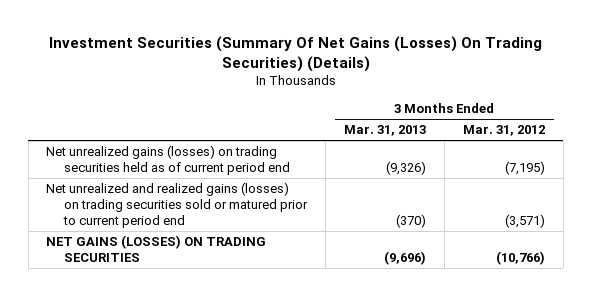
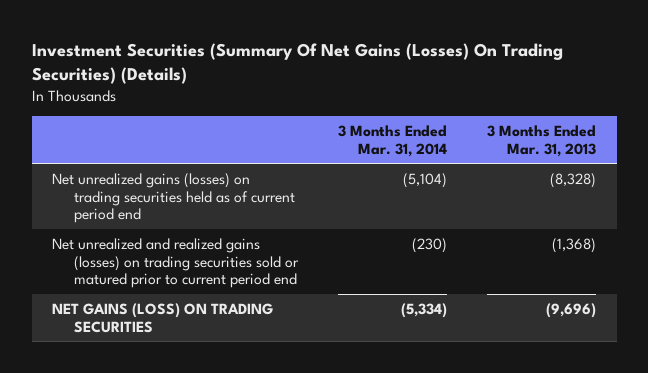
- | 3 Months Ended Mar. 31, 2013 | 3 Months Ended Mar. 31, 2012
+ | 3 Months Ended Mar. 31, 2014 | 3 Months Ended Mar. 31, 2013
- Net unrealized gains (losses) on trading securities held as of current period end | (9,326) | (7,195)
- Net unrealized and realized gains (losses) on trading securities sold or matured prior to current period end | (370) | (3,571)
- NET GAINS (LOSSES) ON TRADING SECURITIES | (9,696) | (10,766)
+ Net unrealized gains (losses) on trading securities held as of current period end | (5,104) | (8,328)
+ Net unrealized and realized gains (losses) on trading securities sold or matured prior to current period end | (230) | (1,368)
+ NET GAINS (LOSS) ON TRADING SECURITIES | (5,334) | (9,696)

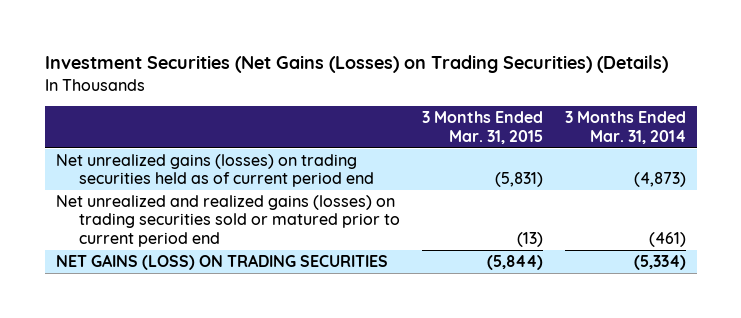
- Investment Securities (Summary Of Net Gains (Losses) On Trading Securities) (Details)
+ Investment Securities (Net Gains (Losses) on Trading Securities) (Details)
- | 3 Months Ended Mar. 31, 2014 | 3 Months Ended Mar. 31, 2013
+ | 3 Months Ended Mar. 31, 2015 | 3 Months Ended Mar. 31, 2014
- Net unrealized gains (losses) on trading securities held as of current period end | (5,104) | (8,328)
- Net unrealized and realized gains (losses) on trading securities sold or matured prior to current period end | (230) | (1,368)
+ Net unrealized gains (losses) on trading securities held as of current period end | (5,831) | (4,873)
+ Net unrealized and realized gains (losses) on trading securities sold or matured prior to current period end | (13) | (461)

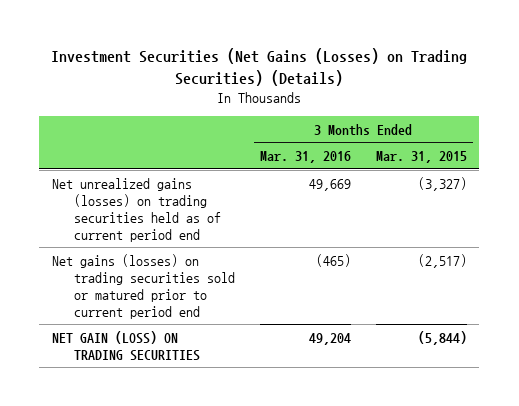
- | 3 Months Ended Mar. 31, 2015 | 3 Months Ended Mar. 31, 2014
+ | 3 Months Ended Mar. 31, 2016 | 3 Months Ended Mar. 31, 2015
- Net unrealized gains (losses) on trading securities held as of current period end | (5,831) | (4,873)
- Net unrealized and realized gains (losses) on trading securities sold or matured prior to current period end | (13) | (461)
- NET GAINS (LOSS) ON TRADING SECURITIES | (5,844) | (5,334)
+ Net unrealized gains (losses) on trading securities held as of current period end | 49,669 | (3,327)
+ Net gains (losses) on trading securities sold or matured prior to current period end | (465) | (2,517)
+ NET GAIN (LOSS) ON TRADING SECURITIES | 49,204 | (5,844)

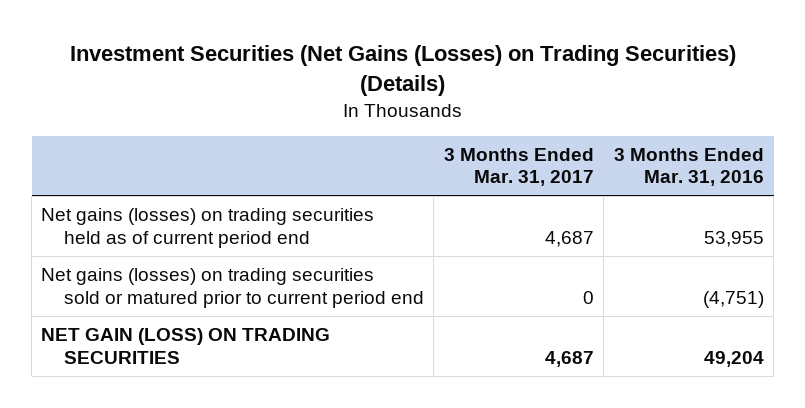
- | 3 Months Ended Mar. 31, 2016 | 3 Months Ended Mar. 31, 2015
+ | 3 Months Ended Mar. 31, 2017 | 3 Months Ended Mar. 31, 2016
- Net unrealized gains (losses) on trading securities held as of current period end | 49,669 | (3,327)
- Net gains (losses) on trading securities sold or matured prior to current period end | (465) | (2,517)
+ Net gains (losses) on trading securities held as of current period end | 4,687 | 53,955
+ Net gains (losses) on trading securities sold or matured prior to current period end | 0 | (4,751)

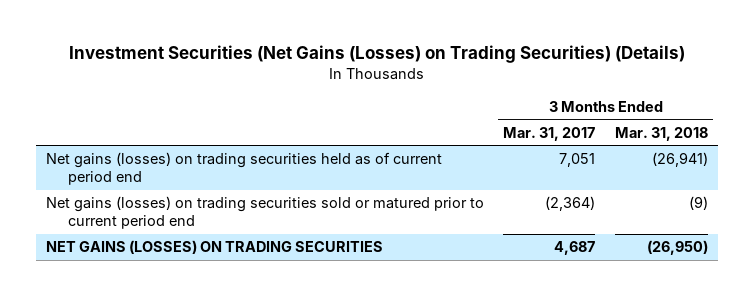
- | 3 Months Ended Mar. 31, 2017 | 3 Months Ended Mar. 31, 2016
+ | 3 Months Ended Mar. 31, 2017 | 3 Months Ended Mar. 31, 2018
- Net gains (losses) on trading securities held as of current period end | 4,687 | 53,955
- Net gains (losses) on trading securities sold or matured prior to current period end | 0 | (4,751)
- NET GAIN (LOSS) ON TRADING SECURITIES | 4,687 | 49,204
+ Net gains (losses) on trading securities held as of current period end | 7,051 | (26,941)
+ Net gains (losses) on trading securities sold or matured prior to current period end | (2,364) | (9)
+ NET GAINS (LOSSES) ON TRADING SECURITIES | 4,687 | (26,950)

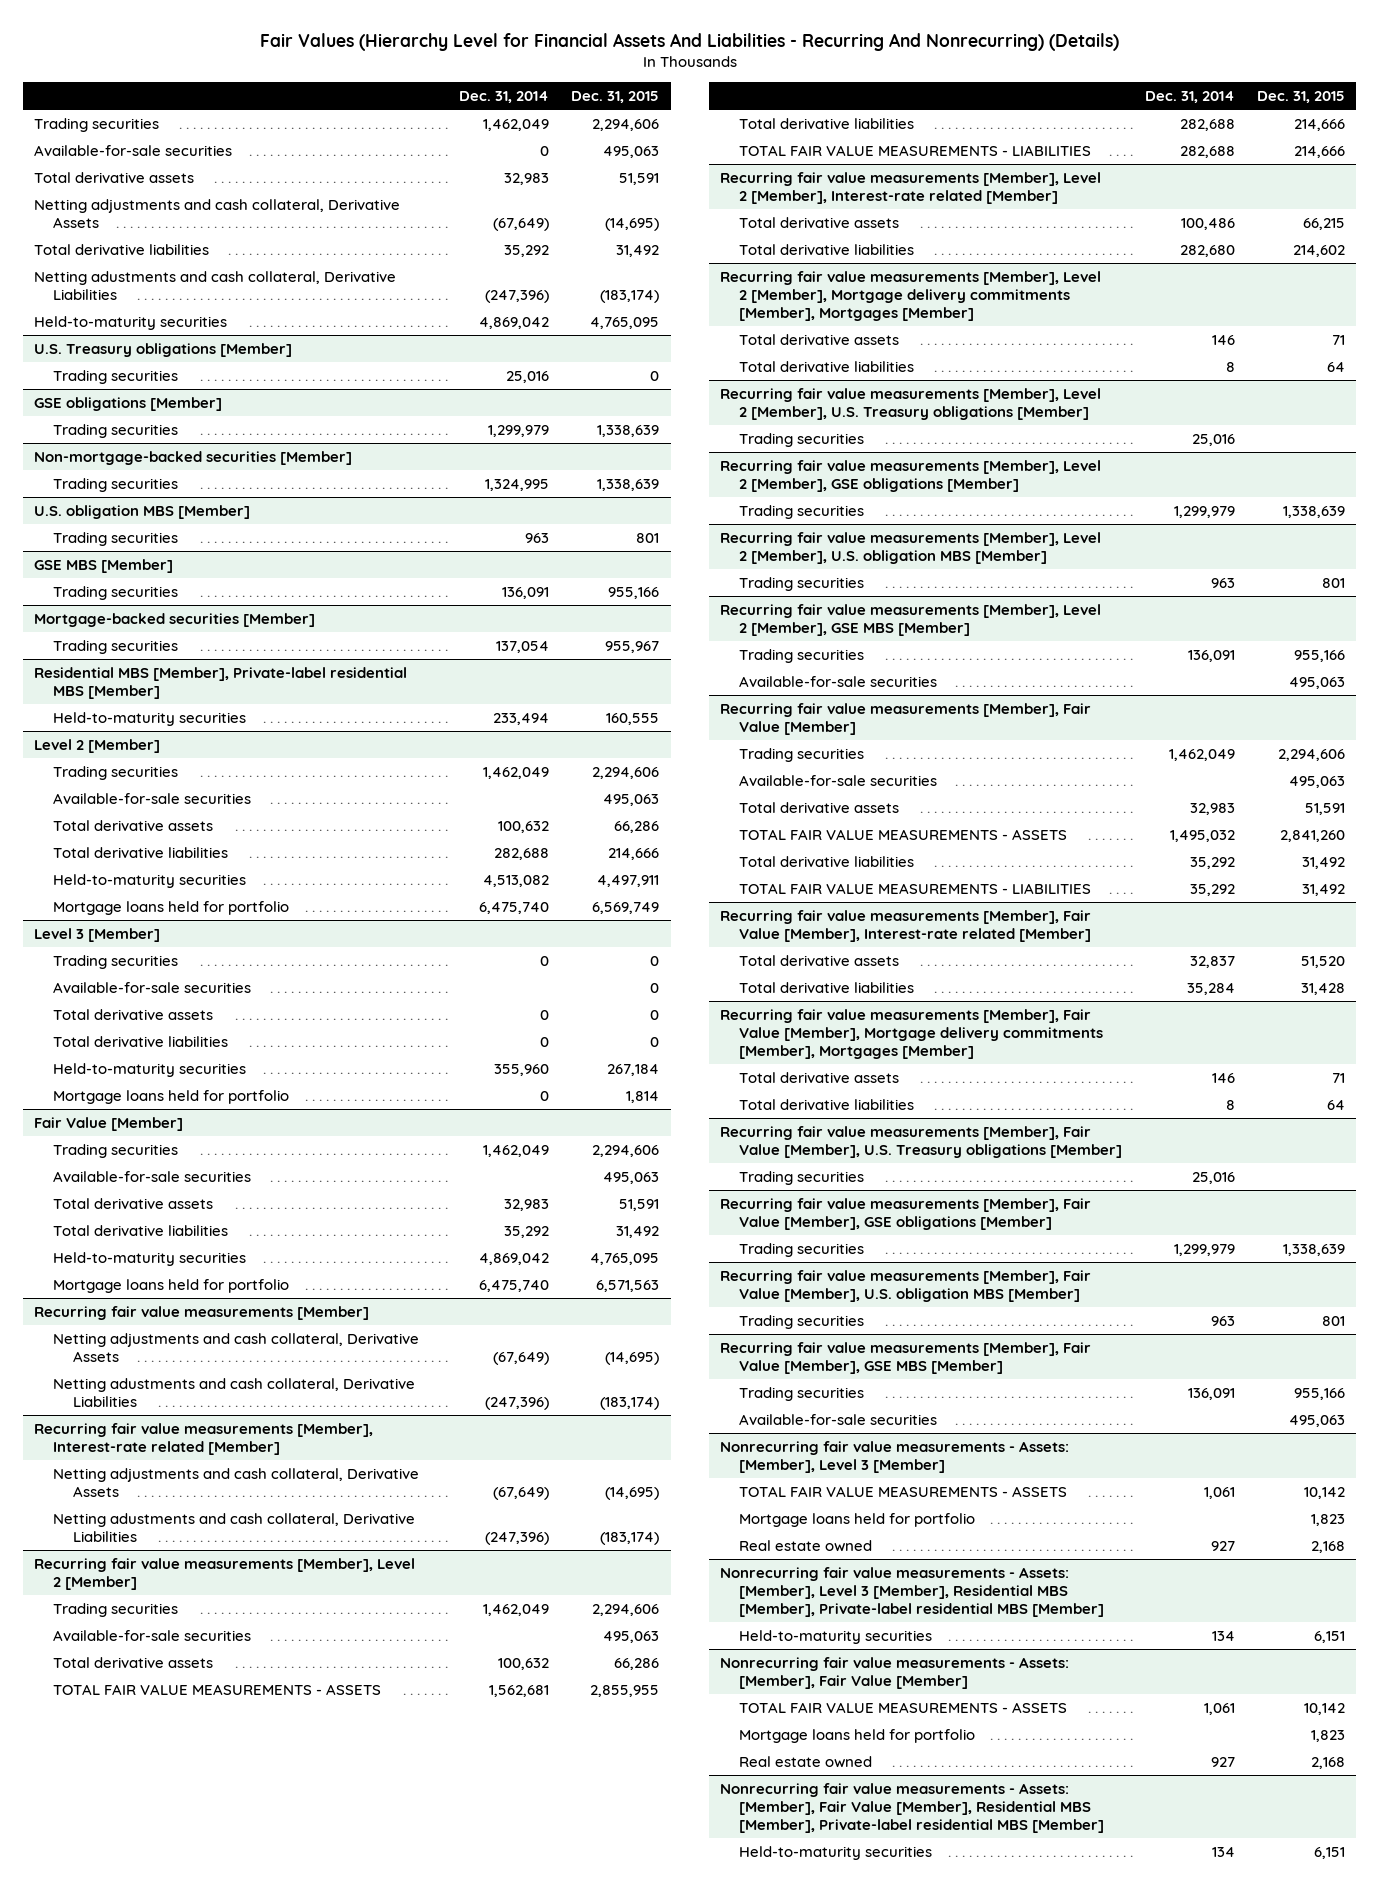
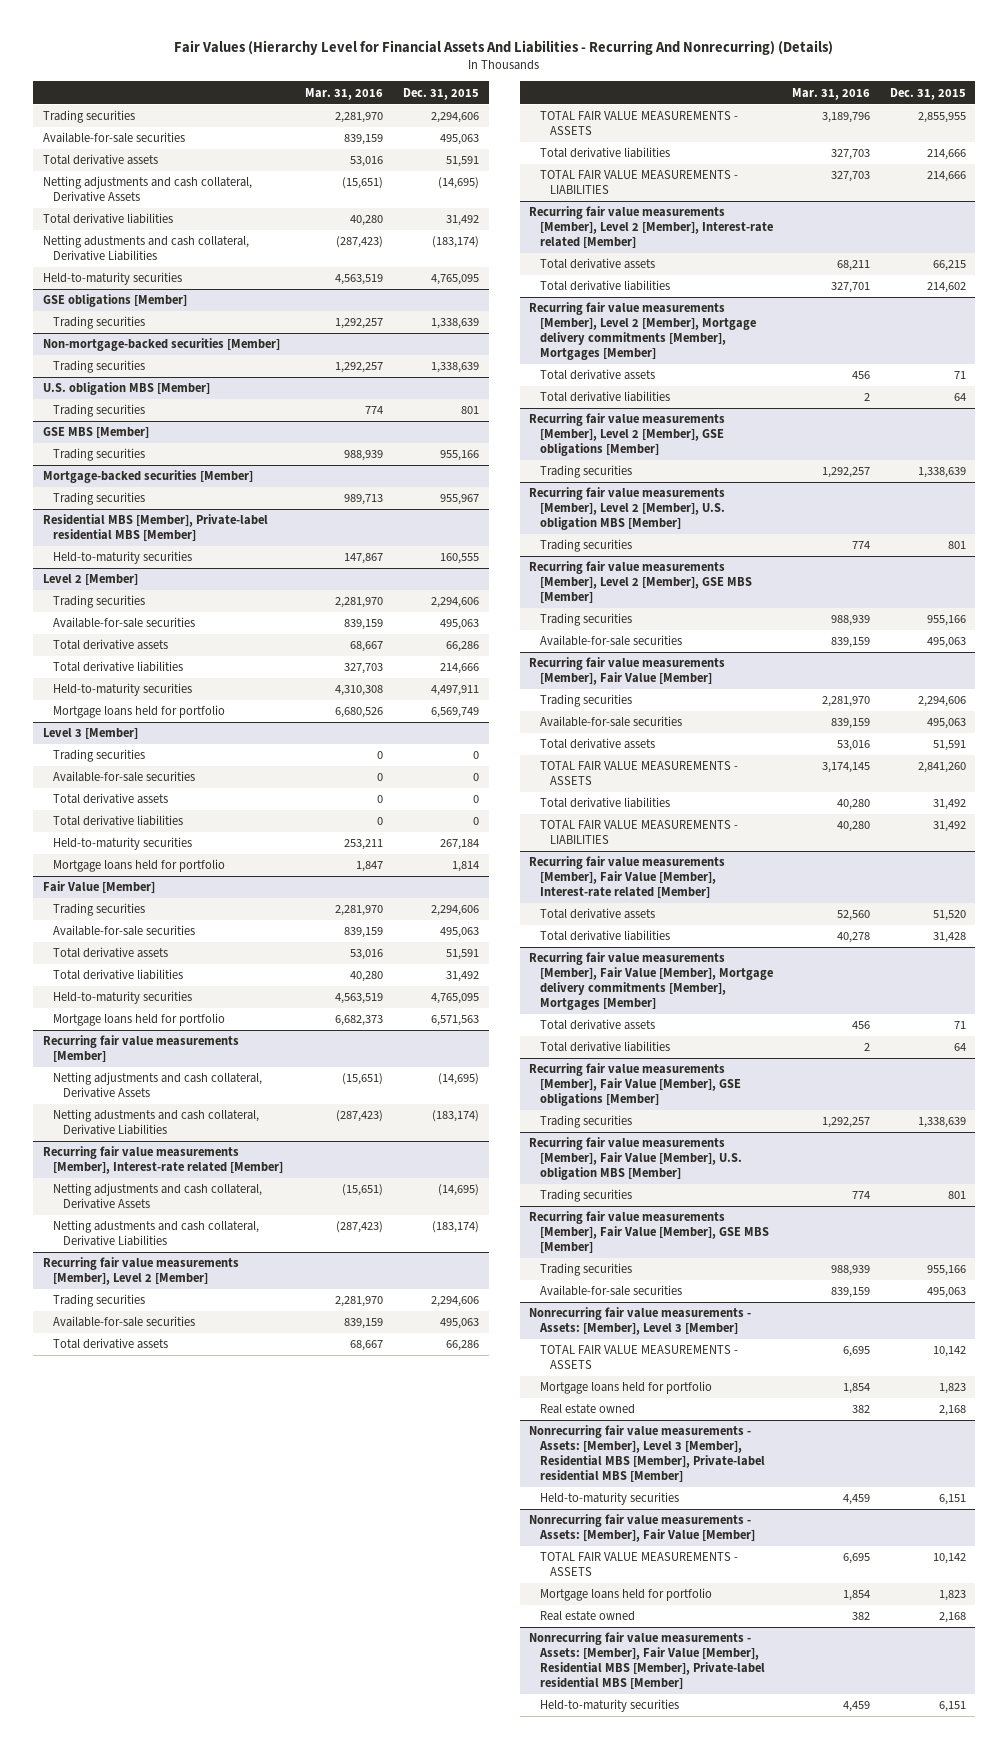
- | Dec. 31, 2014 | Dec. 31, 2015
+ | Mar. 31, 2016 | Dec. 31, 2015
- U.S. Treasury obligations [Member]
- Trading securities | 25,016 | 0
- Recurring fair value measurements [Member], Level 2 [Member], U.S. Treasury obligations [Member]
- Trading securities | 25,016 |
- Recurring fair value measurements [Member], Fair Value [Member], U.S. Treasury obligations [Member]
- Trading securities | 25,016 |

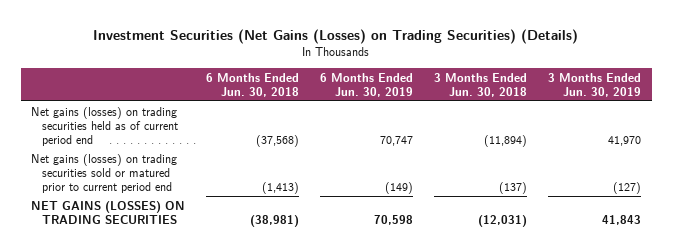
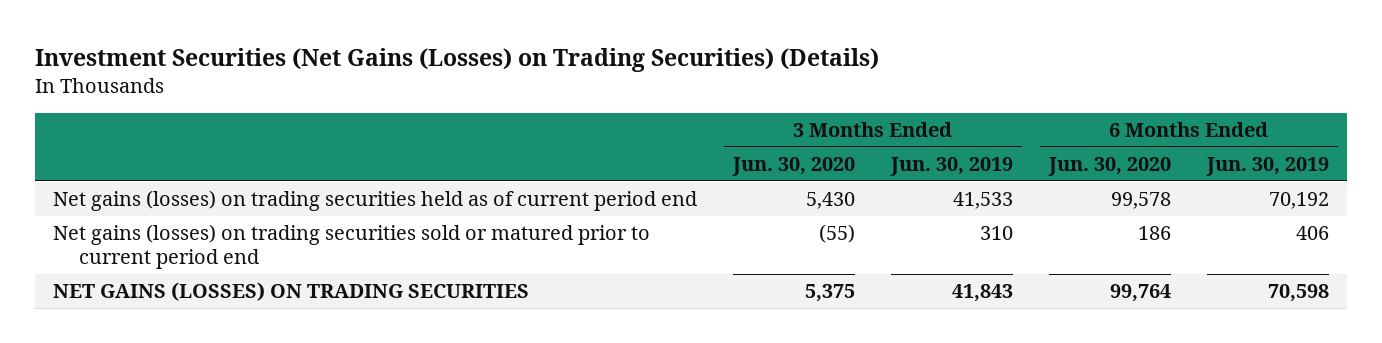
- | 6 Months Ended Jun. 30, 2018 | 6 Months Ended Jun. 30, 2019 | 3 Months Ended Jun. 30, 2018 | 3 Months Ended Jun. 30, 2019
+ | 3 Months Ended Jun. 30, 2020 | 3 Months Ended Jun. 30, 2019 | 6 Months Ended Jun. 30, 2020 | 6 Months Ended Jun. 30, 2019
- Net gains (losses) on trading securities held as of current period end | (37,568) | 70,747 | (11,894) | 41,970
- Net gains (losses) on trading securities sold or matured prior to current period end | (1,413) | (149) | (137) | (127)
+ Net gains (losses) on trading securities held as of current period end | 5,430 | 41,533 | 99,578 | 70,192
+ Net gains (losses) on trading securities sold or matured prior to current period end | (55) | 310 | 186 | 406

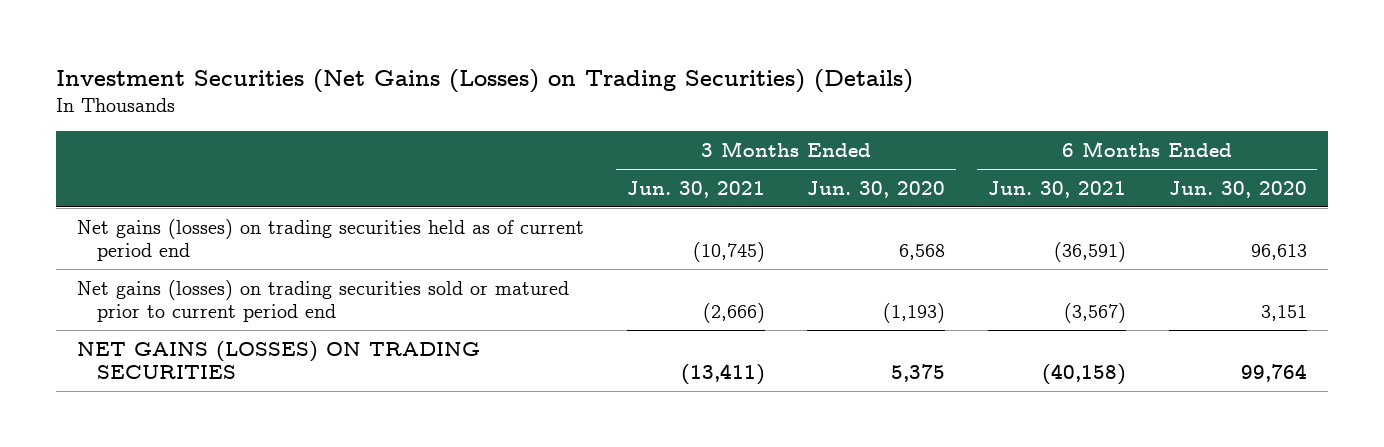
- | 3 Months Ended Jun. 30, 2020 | 3 Months Ended Jun. 30, 2019 | 6 Months Ended Jun. 30, 2020 | 6 Months Ended Jun. 30, 2019
+ | 3 Months Ended Jun. 30, 2021 | 3 Months Ended Jun. 30, 2020 | 6 Months Ended Jun. 30, 2021 | 6 Months Ended Jun. 30, 2020
- Net gains (losses) on trading securities held as of current period end | 5,430 | 41,533 | 99,578 | 70,192
- Net gains (losses) on trading securities sold or matured prior to current period end | (55) | 310 | 186 | 406
+ Net gains (losses) on trading securities held as of current period end | (10,745) | 6,568 | (36,591) | 96,613
+ Net gains (losses) on trading securities sold or matured prior to current period end | (2,666) | (1,193) | (3,567) | 3,151

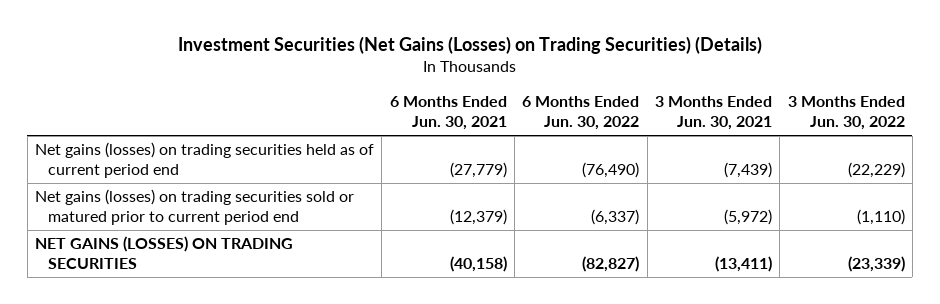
- | 3 Months Ended Jun. 30, 2021 | 3 Months Ended Jun. 30, 2020 | 6 Months Ended Jun. 30, 2021 | 6 Months Ended Jun. 30, 2020
+ | 6 Months Ended Jun. 30, 2021 | 6 Months Ended Jun. 30, 2022 | 3 Months Ended Jun. 30, 2021 | 3 Months Ended Jun. 30, 2022
- Net gains (losses) on trading securities held as of current period end | (10,745) | 6,568 | (36,591) | 96,613
- Net gains (losses) on trading securities sold or matured prior to current period end | (2,666) | (1,193) | (3,567) | 3,151
+ Net gains (losses) on trading securities held as of current period end | (27,779) | (76,490) | (7,439) | (22,229)
+ Net gains (losses) on trading securities sold or matured prior to current period end | (12,379) | (6,337) | (5,972) | (1,110)

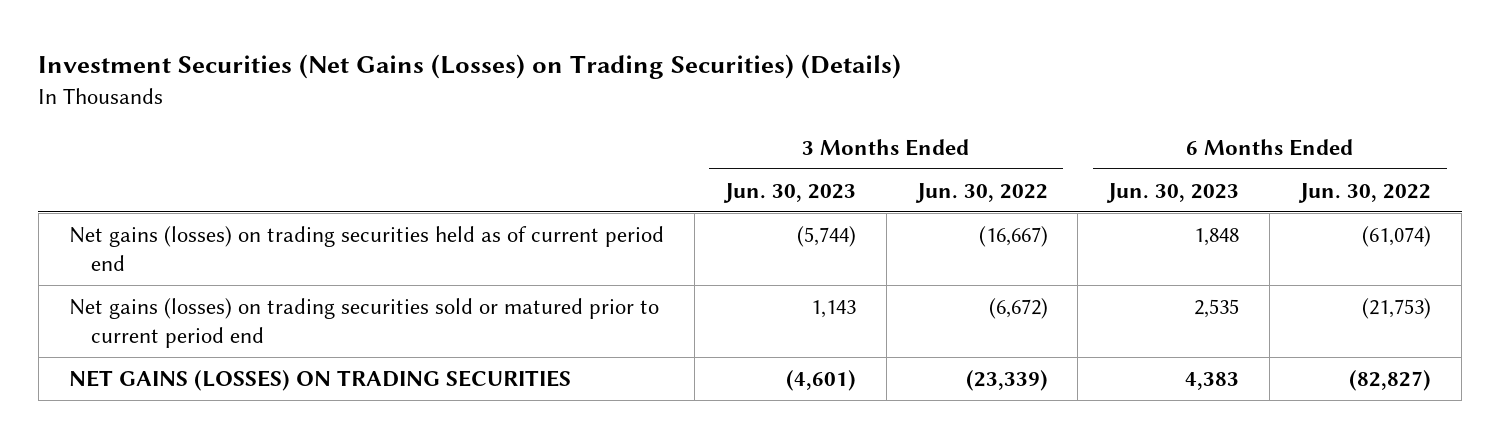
- | 6 Months Ended Jun. 30, 2021 | 6 Months Ended Jun. 30, 2022 | 3 Months Ended Jun. 30, 2021 | 3 Months Ended Jun. 30, 2022
+ | 3 Months Ended Jun. 30, 2023 | 3 Months Ended Jun. 30, 2022 | 6 Months Ended Jun. 30, 2023 | 6 Months Ended Jun. 30, 2022
- Net gains (losses) on trading securities held as of current period end | (27,779) | (76,490) | (7,439) | (22,229)
- Net gains (losses) on trading securities sold or matured prior to current period end | (12,379) | (6,337) | (5,972) | (1,110)
+ Net gains (losses) on trading securities held as of current period end | (5,744) | (16,667) | 1,848 | (61,074)
+ Net gains (losses) on trading securities sold or matured prior to current period end | 1,143 | (6,672) | 2,535 | (21,753)

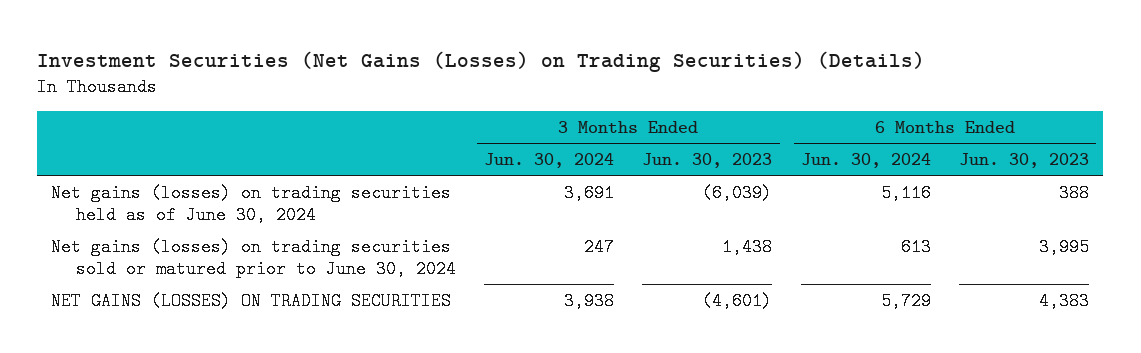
- | 3 Months Ended Jun. 30, 2023 | 3 Months Ended Jun. 30, 2022 | 6 Months Ended Jun. 30, 2023 | 6 Months Ended Jun. 30, 2022
+ | 3 Months Ended Jun. 30, 2024 | 3 Months Ended Jun. 30, 2023 | 6 Months Ended Jun. 30, 2024 | 6 Months Ended Jun. 30, 2023
- Net gains (losses) on trading securities held as of current period end | (5,744) | (16,667) | 1,848 | (61,074)
- Net gains (losses) on trading securities sold or matured prior to current period end | 1,143 | (6,672) | 2,535 | (21,753)
+ Net gains (losses) on trading securities held as of June 30, 2024 | 3,691 | (6,039) | 5,116 | 388
+ Net gains (losses) on trading securities sold or matured prior to June 30, 2024 | 247 | 1,438 | 613 | 3,995

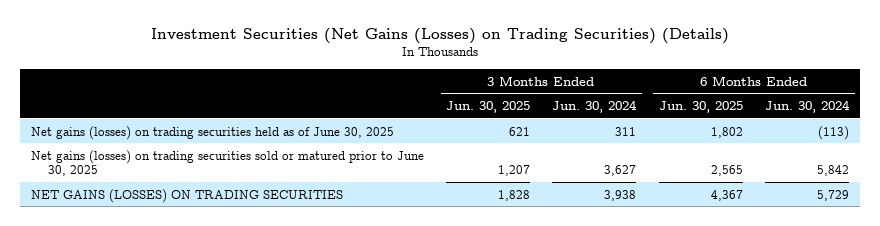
- | 3 Months Ended Jun. 30, 2024 | 3 Months Ended Jun. 30, 2023 | 6 Months Ended Jun. 30, 2024 | 6 Months Ended Jun. 30, 2023
+ | 3 Months Ended Jun. 30, 2025 | 3 Months Ended Jun. 30, 2024 | 6 Months Ended Jun. 30, 2025 | 6 Months Ended Jun. 30, 2024
- Net gains (losses) on trading securities held as of June 30, 2024 | 3,691 | (6,039) | 5,116 | 388
- Net gains (losses) on trading securities sold or matured prior to June 30, 2024 | 247 | 1,438 | 613 | 3,995
+ Net gains (losses) on trading securities held as of June 30, 2025 | 621 | 311 | 1,802 | (113)
+ Net gains (losses) on trading securities sold or matured prior to June 30, 2025 | 1,207 | 3,627 | 2,565 | 5,842

